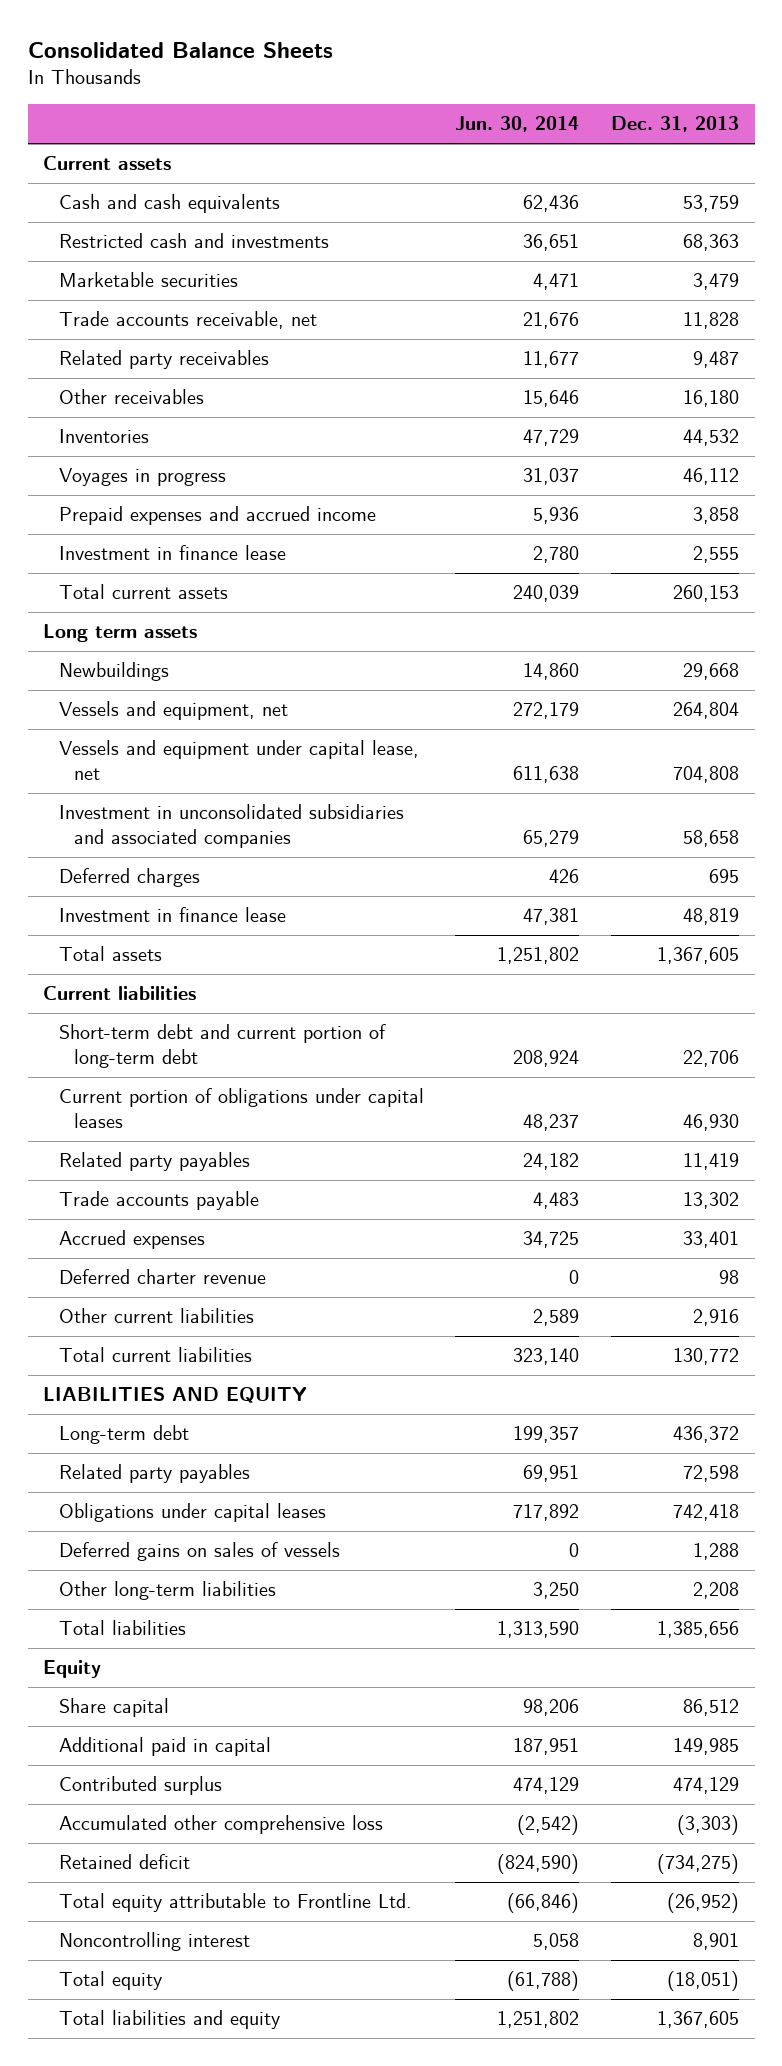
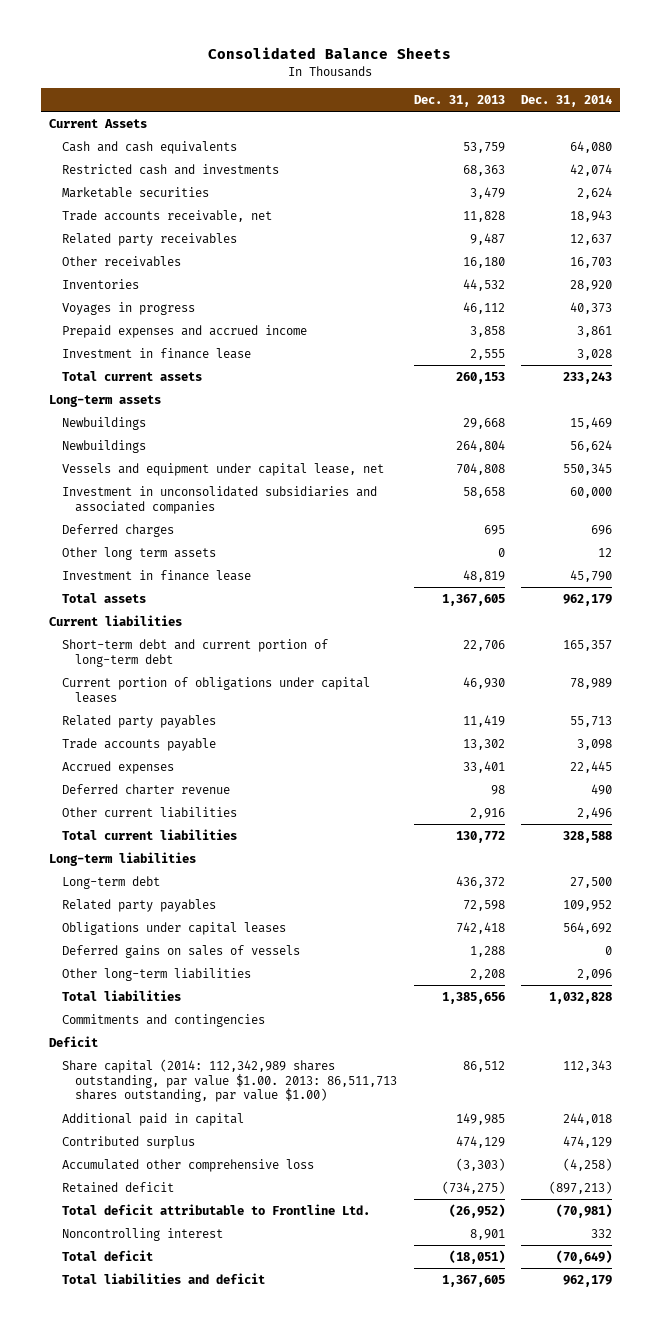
- | Jun. 30, 2014 | Dec. 31, 2013
+ | Dec. 31, 2013 | Dec. 31, 2014
- Current assets
+ Current Assets
- Long term assets
+ Long-term assets
- Vessels and equipment, net | 272,179 | 264,804
+ Newbuildings | 264,804 | 56,624
+ Other long term assets | 0 | 12
- LIABILITIES AND EQUITY
+ Long-term liabilities
- Equity
- Share capital | 98,206 | 86,512
+ Commitments and contingencies
+ Deficit
+ Share capital (2014: 112,342,989 shares outstanding, par value $1.00. 2013: 86,511,713 shares outstanding, par value $1.00) | 86,512 | 112,343
- Total equity attributable to Frontline Ltd. | (66,846) | (26,952)
+ Total deficit attributable to Frontline Ltd. | (26,952) | (70,981)
- Total equity | (61,788) | (18,051)
- Total liabilities and equity | 1,251,802 | 1,367,605
+ Total deficit | (18,051) | (70,649)
+ Total liabilities and deficit | 1,367,605 | 962,179

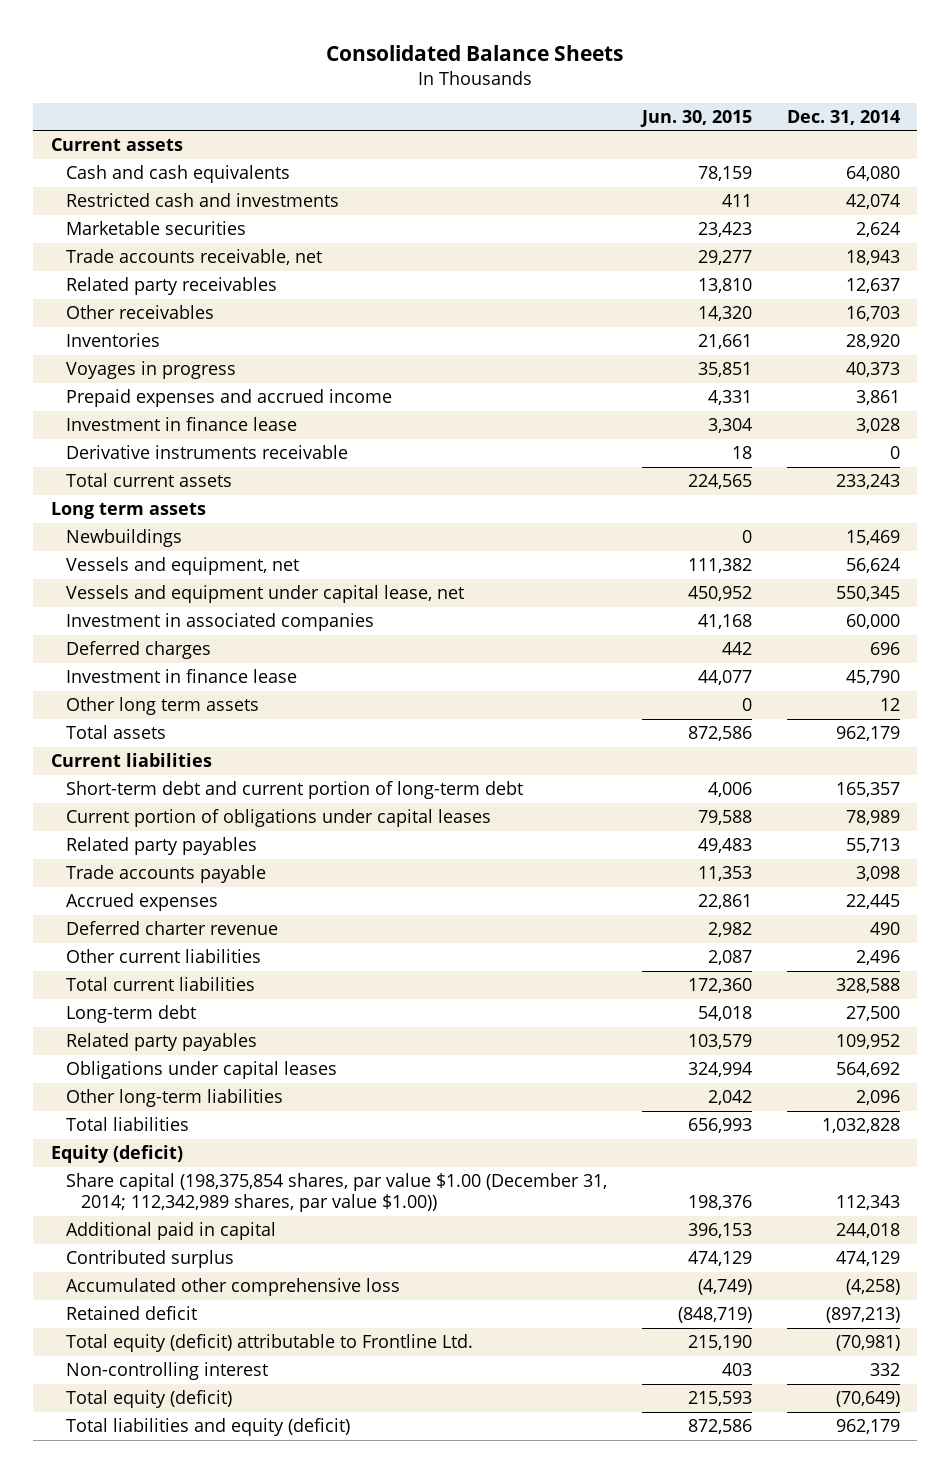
- | Dec. 31, 2013 | Dec. 31, 2014
+ | Jun. 30, 2015 | Dec. 31, 2014
- Current Assets
+ Current assets
+ Derivative instruments receivable | 18 | 0
- Long-term assets
+ Long term assets
- Newbuildings | 264,804 | 56,624
+ Vessels and equipment, net | 111,382 | 56,624
- Investment in unconsolidated subsidiaries and associated companies | 58,658 | 60,000
+ Investment in associated companies | 41,168 | 60,000
moved down: Other long term assets | 0 | 12
- Long-term liabilities
- Deferred gains on sales of vessels | 1,288 | 0
- Commitments and contingencies
- Deficit
- Share capital (2014: 112,342,989 shares outstanding, par value $1.00. 2013: 86,511,713 shares outstanding, par value $1.00) | 86,512 | 112,343
+ Equity (deficit)
+ Share capital (198,375,854 shares, par value $1.00 (December 31, 2014; 112,342,989 shares, par value $1.00)) | 198,376 | 112,343
- Total deficit attributable to Frontline Ltd. | (26,952) | (70,981)
- Noncontrolling interest | 8,901 | 332
- Total deficit | (18,051) | (70,649)
- Total liabilities and deficit | 1,367,605 | 962,179
+ Total equity (deficit) attributable to Frontline Ltd. | 215,190 | (70,981)
+ Non-controlling interest | 403 | 332
+ Total equity (deficit) | 215,593 | (70,649)
+ Total liabilities and equity (deficit) | 872,586 | 962,179

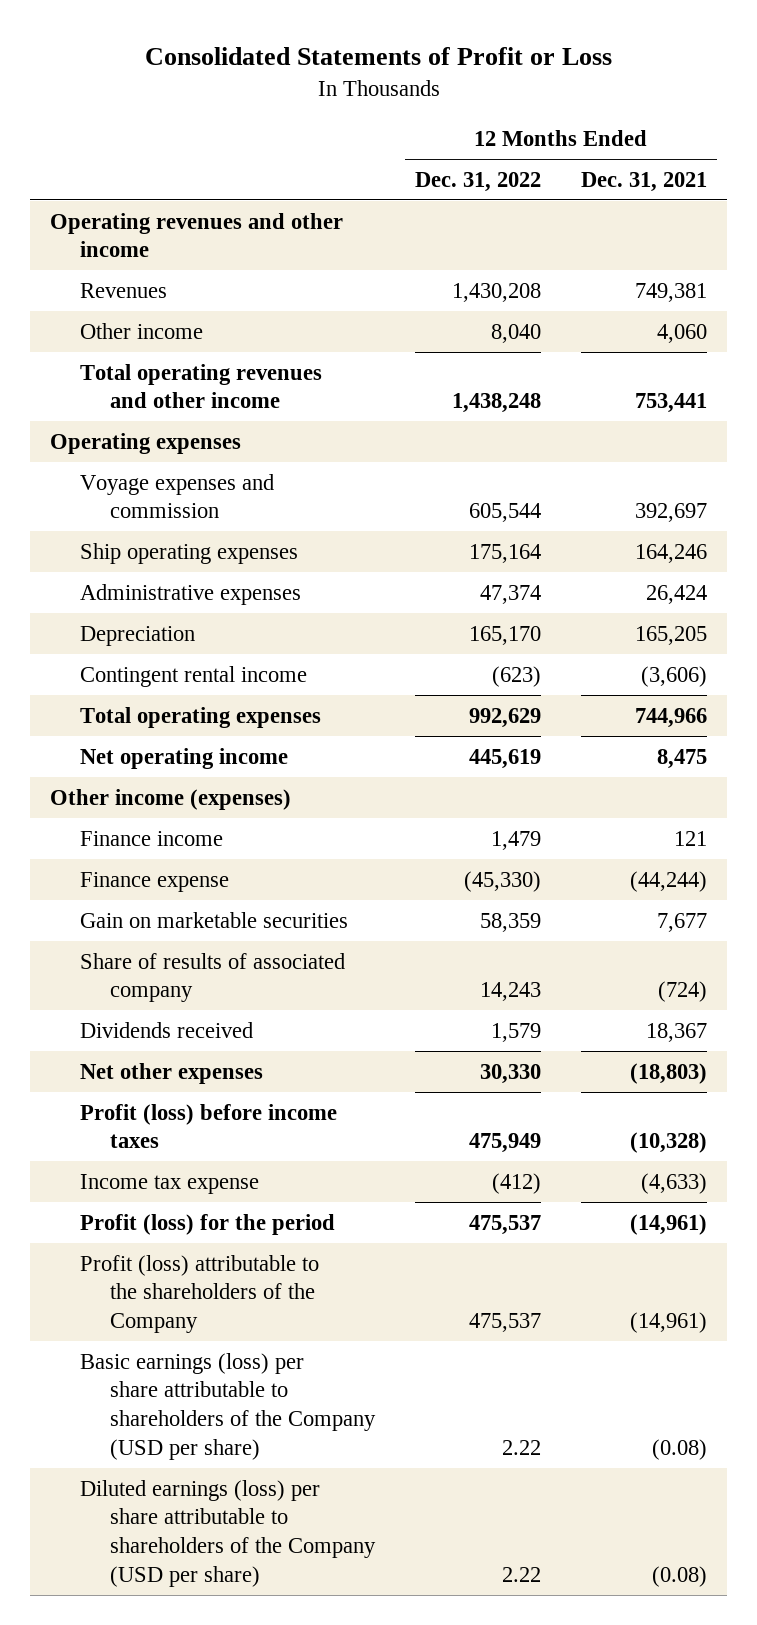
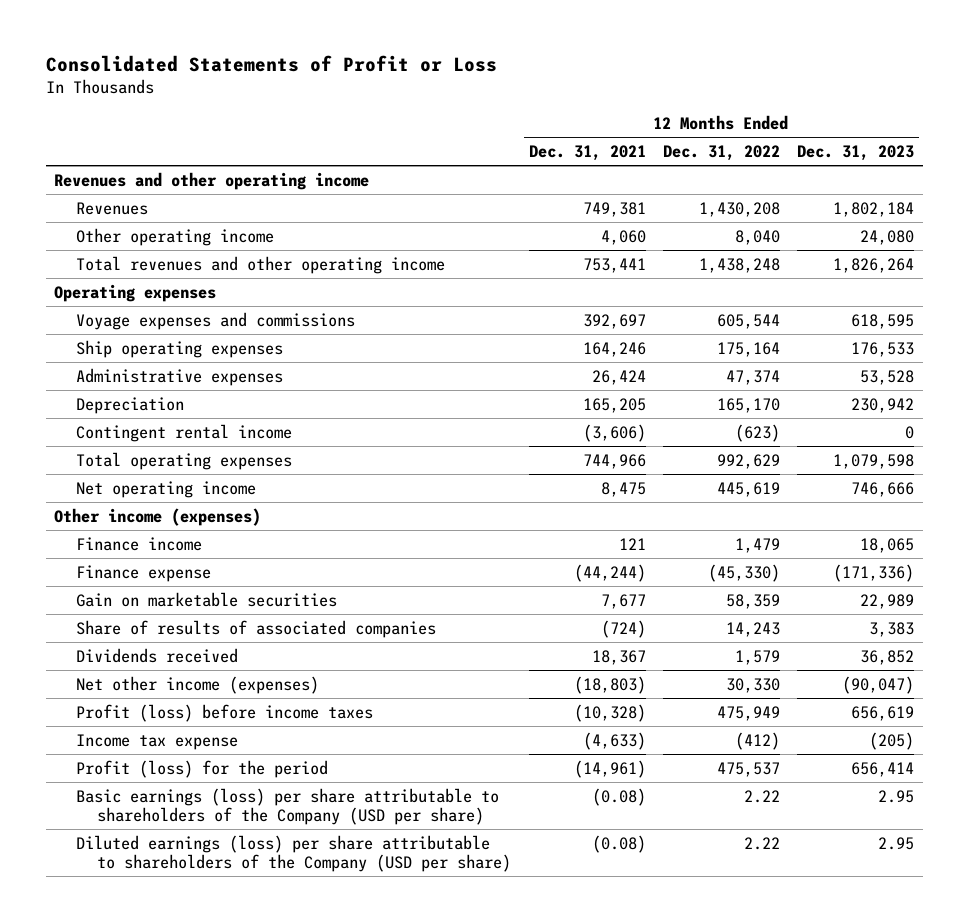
- | 12 Months Ended Dec. 31, 2022 | 12 Months Ended Dec. 31, 2021
+ | 12 Months Ended Dec. 31, 2021 | 12 Months Ended Dec. 31, 2022 | 12 Months Ended Dec. 31, 2023
- Operating revenues and other income
+ Revenues and other operating income
- Other income | 8,040 | 4,060
- Total operating revenues and other income | 1,438,248 | 753,441
+ Other operating income | 4,060 | 8,040 | 24,080
+ Total revenues and other operating income | 753,441 | 1,438,248 | 1,826,264
- Voyage expenses and commission | 605,544 | 392,697
+ Voyage expenses and commissions | 392,697 | 605,544 | 618,595
- Share of results of associated company | 14,243 | (724)
+ Share of results of associated companies | (724) | 14,243 | 3,383
- Net other expenses | 30,330 | (18,803)
+ Net other income (expenses) | (18,803) | 30,330 | (90,047)
- Profit (loss) attributable to the shareholders of the Company | 475,537 | (14,961)

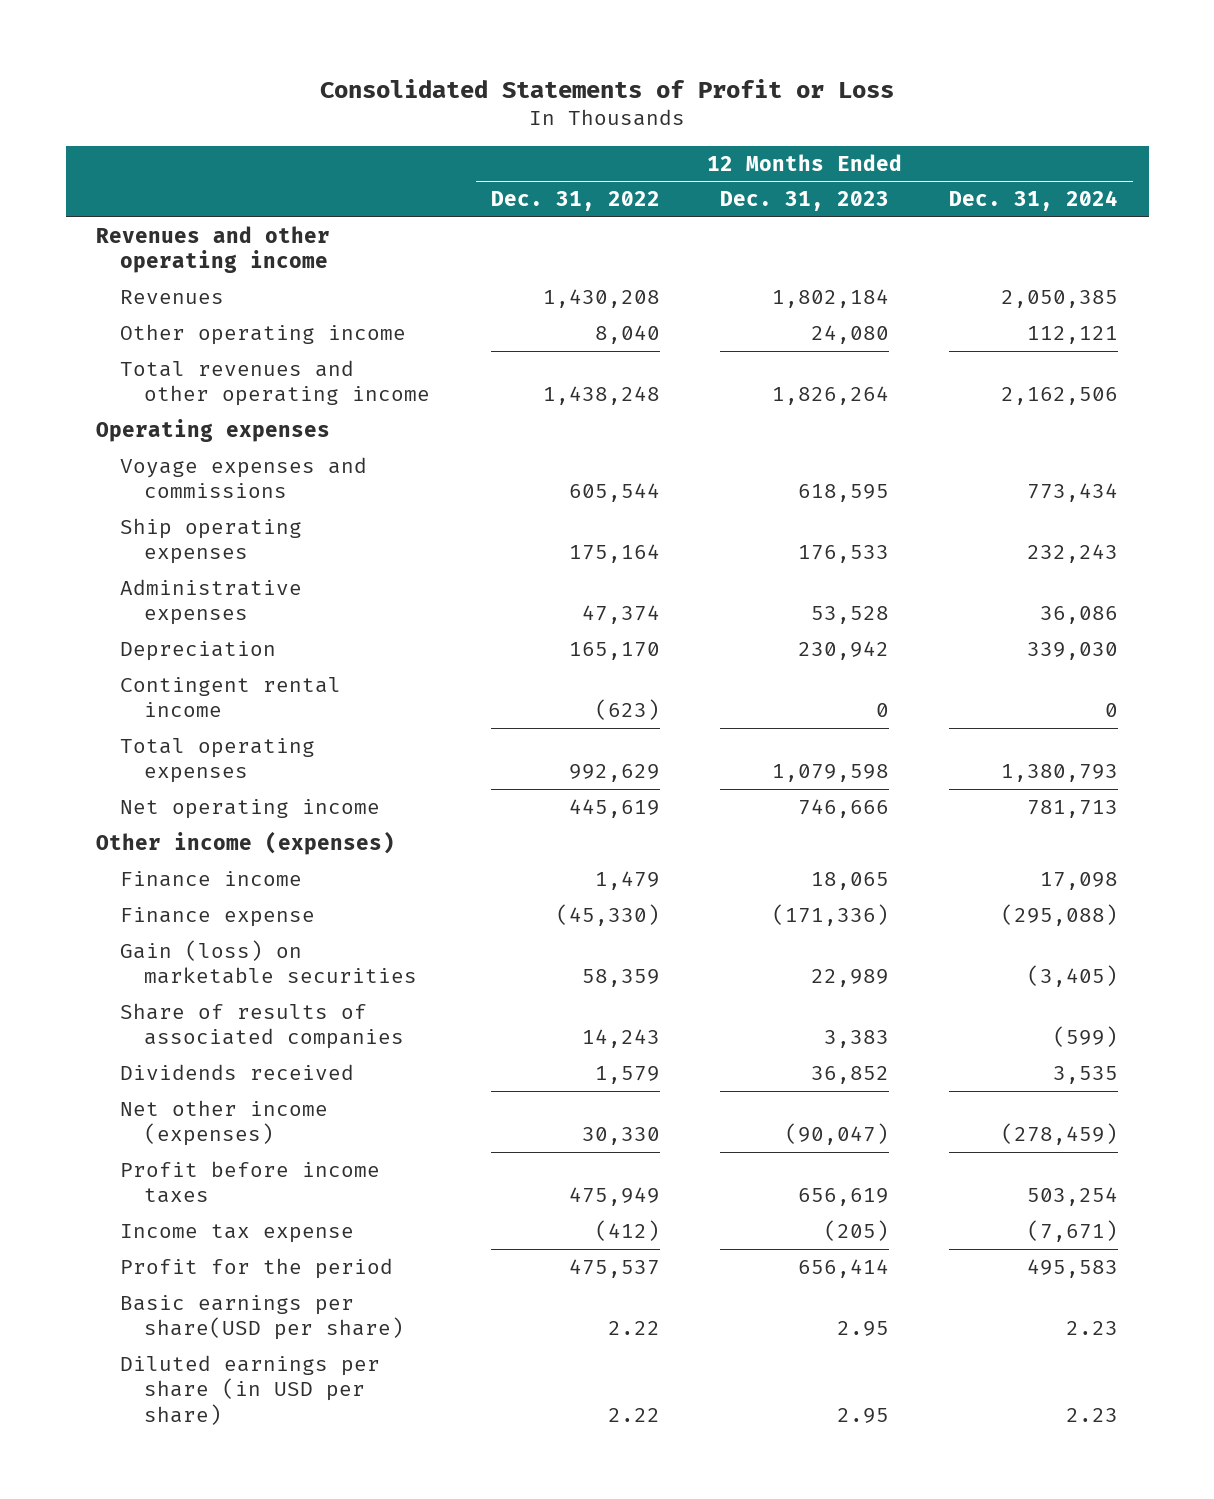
- | 12 Months Ended Dec. 31, 2021 | 12 Months Ended Dec. 31, 2022 | 12 Months Ended Dec. 31, 2023
+ | 12 Months Ended Dec. 31, 2022 | 12 Months Ended Dec. 31, 2023 | 12 Months Ended Dec. 31, 2024
- Gain on marketable securities | 7,677 | 58,359 | 22,989
+ Gain (loss) on marketable securities | 58,359 | 22,989 | (3,405)
- Profit (loss) before income taxes | (10,328) | 475,949 | 656,619
+ Profit before income taxes | 475,949 | 656,619 | 503,254
- Profit (loss) for the period | (14,961) | 475,537 | 656,414
- Basic earnings (loss) per share attributable to shareholders of the Company (USD per share) | (0.08) | 2.22 | 2.95
- Diluted earnings (loss) per share attributable to shareholders of the Company (USD per share) | (0.08) | 2.22 | 2.95
+ Profit for the period | 475,537 | 656,414 | 495,583
+ Basic earnings per share(USD per share) | 2.22 | 2.95 | 2.23
+ Diluted earnings per share (in USD per share) | 2.22 | 2.95 | 2.23

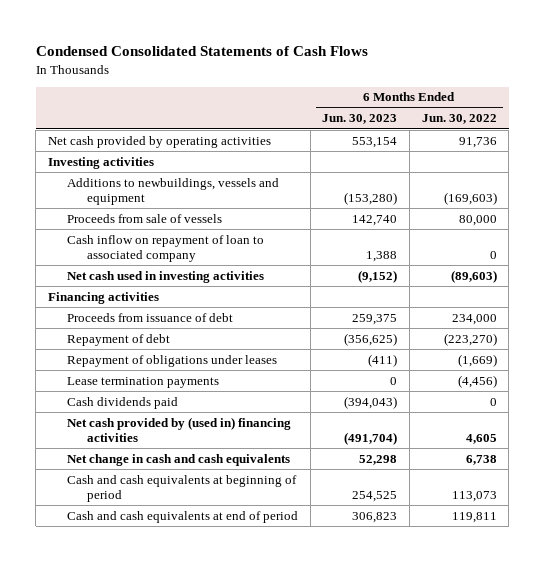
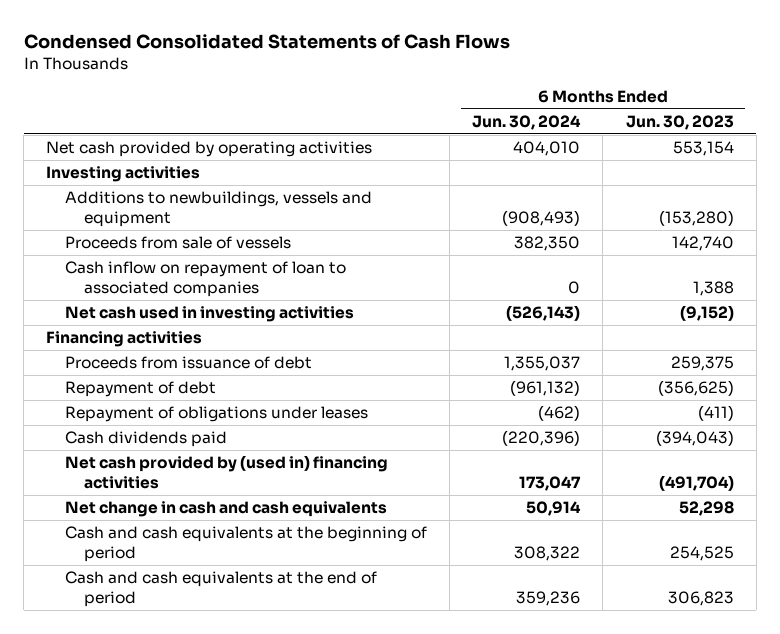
- | 6 Months Ended Jun. 30, 2023 | 6 Months Ended Jun. 30, 2022
+ | 6 Months Ended Jun. 30, 2024 | 6 Months Ended Jun. 30, 2023
- Cash inflow on repayment of loan to associated company | 1,388 | 0
+ Cash inflow on repayment of loan to associated companies | 0 | 1,388
- Lease termination payments | 0 | (4,456)
- Cash and cash equivalents at beginning of period | 254,525 | 113,073
- Cash and cash equivalents at end of period | 306,823 | 119,811
+ Cash and cash equivalents at the beginning of period | 308,322 | 254,525
+ Cash and cash equivalents at the end of period | 359,236 | 306,823

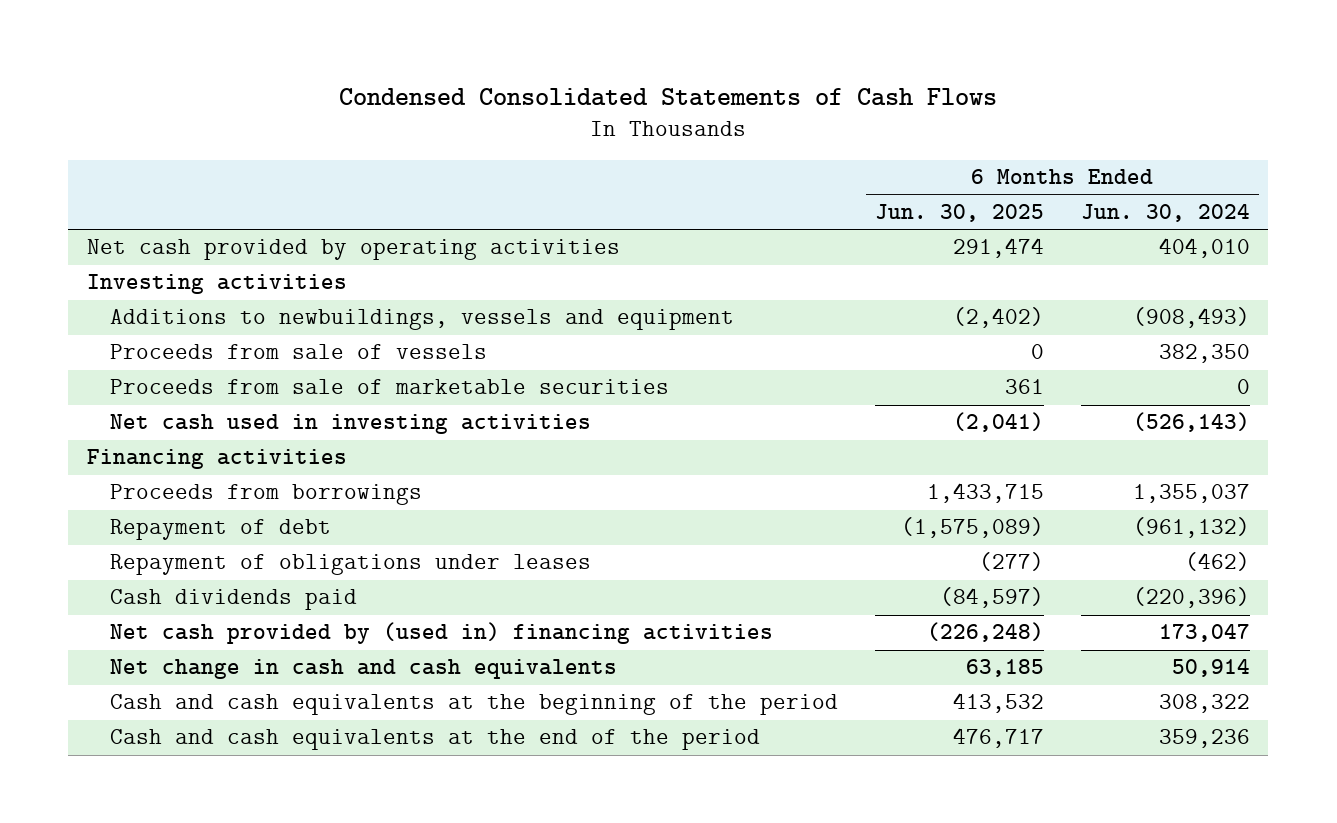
- | 6 Months Ended Jun. 30, 2024 | 6 Months Ended Jun. 30, 2023
+ | 6 Months Ended Jun. 30, 2025 | 6 Months Ended Jun. 30, 2024
- Cash inflow on repayment of loan to associated companies | 0 | 1,388
+ Proceeds from sale of marketable securities | 361 | 0
- Proceeds from issuance of debt | 1,355,037 | 259,375
+ Proceeds from borrowings | 1,433,715 | 1,355,037
- Cash and cash equivalents at the beginning of period | 308,322 | 254,525
- Cash and cash equivalents at the end of period | 359,236 | 306,823
+ Cash and cash equivalents at the beginning of the period | 413,532 | 308,322
+ Cash and cash equivalents at the end of the period | 476,717 | 359,236

